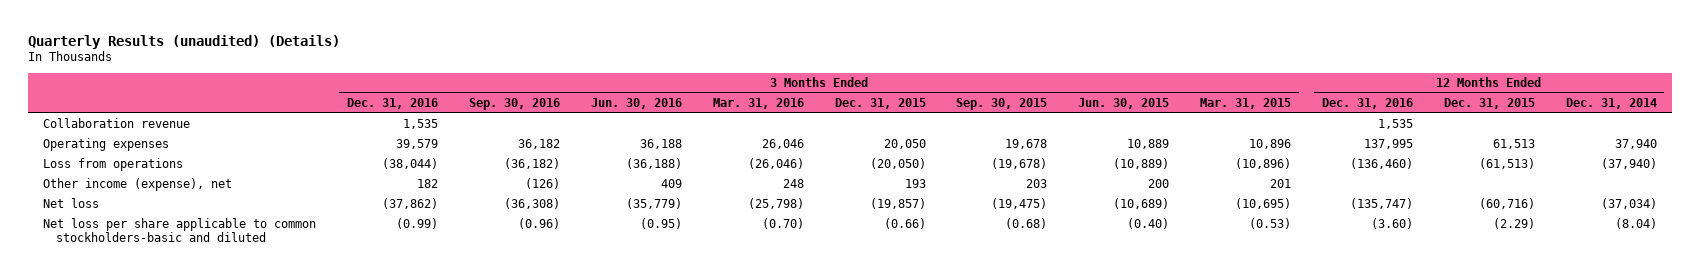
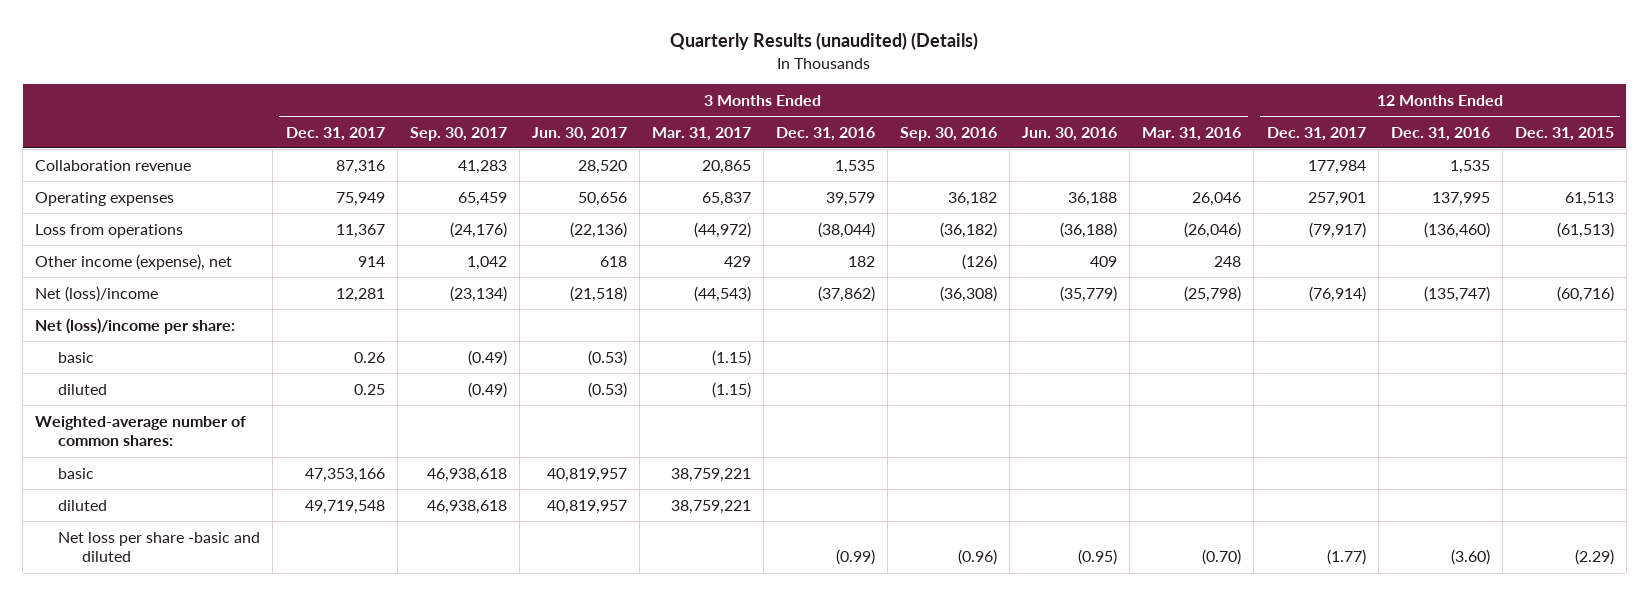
- | 3 Months Ended Dec. 31, 2016 | 3 Months Ended Sep. 30, 2016 | 3 Months Ended Jun. 30, 2016 | 3 Months Ended Mar. 31, 2016 | 3 Months Ended Dec. 31, 2015 | 3 Months Ended Sep. 30, 2015 | 3 Months Ended Jun. 30, 2015 | 3 Months Ended Mar. 31, 2015 | 12 Months Ended Dec. 31, 2016 | 12 Months Ended Dec. 31, 2015 | 12 Months Ended Dec. 31, 2014
+ | 3 Months Ended Dec. 31, 2017 | 3 Months Ended Sep. 30, 2017 | 3 Months Ended Jun. 30, 2017 | 3 Months Ended Mar. 31, 2017 | 3 Months Ended Dec. 31, 2016 | 3 Months Ended Sep. 30, 2016 | 3 Months Ended Jun. 30, 2016 | 3 Months Ended Mar. 31, 2016 | 12 Months Ended Dec. 31, 2017 | 12 Months Ended Dec. 31, 2016 | 12 Months Ended Dec. 31, 2015
- Net loss | (37,862) | (36,308) | (35,779) | (25,798) | (19,857) | (19,475) | (10,689) | (10,695) | (135,747) | (60,716) | (37,034)
- Net loss per share applicable to common stockholders-basic and diluted | (0.99) | (0.96) | (0.95) | (0.70) | (0.66) | (0.68) | (0.40) | (0.53) | (3.60) | (2.29) | (8.04)
+ Net (loss)/income | 12,281 | (23,134) | (21,518) | (44,543) | (37,862) | (36,308) | (35,779) | (25,798) | (76,914) | (135,747) | (60,716)
+ Net (loss)/income per share:
+ basic | 0.26 | (0.49) | (0.53) | (1.15) | | | | | | |
+ diluted | 0.25 | (0.49) | (0.53) | (1.15) | | | | | | |
+ Weighted-average number of common shares:
+ basic | 47,353,166 | 46,938,618 | 40,819,957 | 38,759,221 | | | | | | |
+ diluted | 49,719,548 | 46,938,618 | 40,819,957 | 38,759,221 | | | | | | |
+ Net loss per share -basic and diluted | | | | | (0.99) | (0.96) | (0.95) | (0.70) | (1.77) | (3.60) | (2.29)

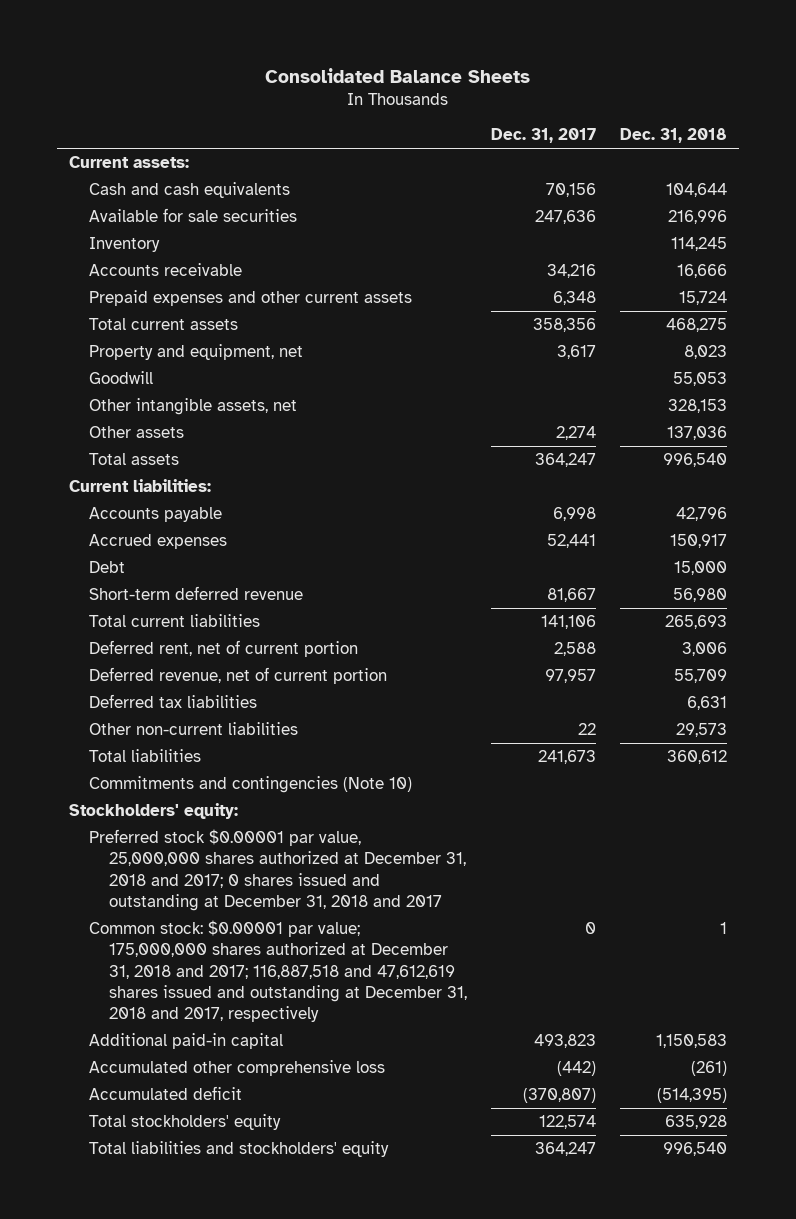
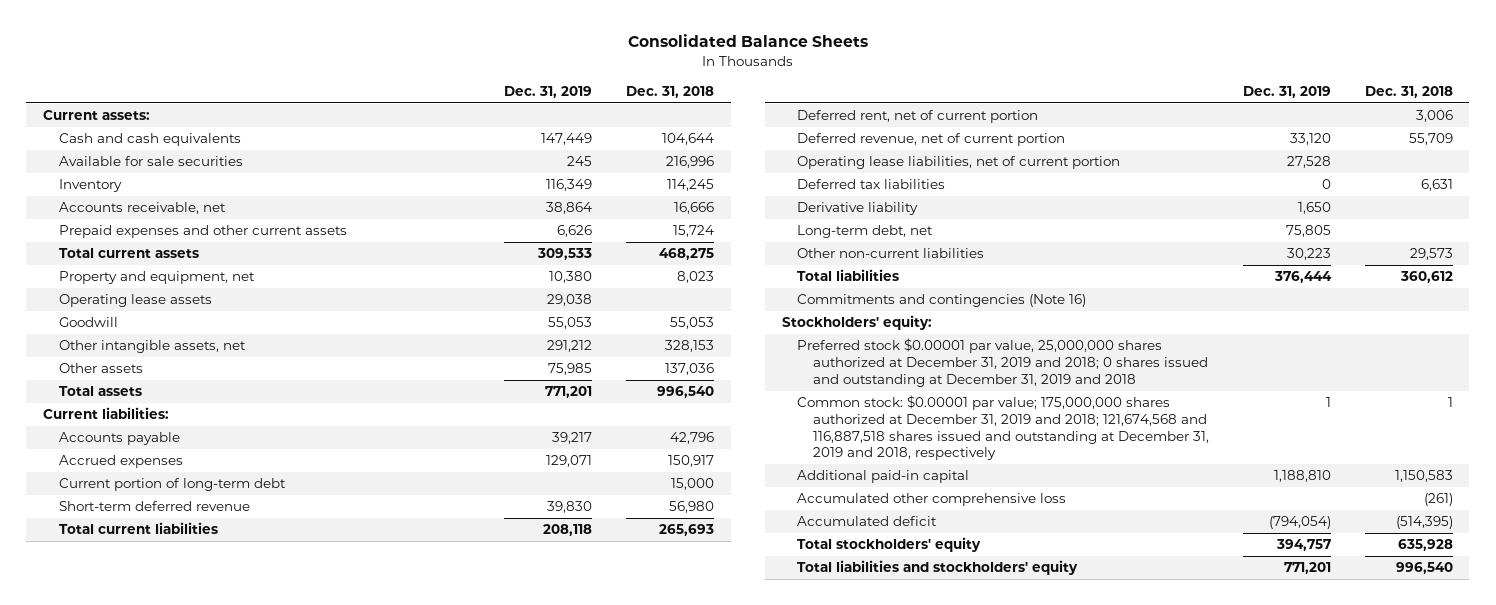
- | Dec. 31, 2017 | Dec. 31, 2018
+ | Dec. 31, 2019 | Dec. 31, 2018
- Accounts receivable | 34,216 | 16,666
+ Accounts receivable, net | 38,864 | 16,666
+ Operating lease assets | 29,038 |
- Debt | | 15,000
+ Current portion of long-term debt | | 15,000
+ Operating lease liabilities, net of current portion | 27,528 |
+ Derivative liability | 1,650 |
+ Long-term debt, net | 75,805 |
- Commitments and contingencies (Note 10)
+ Commitments and contingencies (Note 16)
- Preferred stock $0.00001 par value, 25,000,000 shares authorized at December 31, 2018 and 2017; 0 shares issued and outstanding at December 31, 2018 and 2017
- Common stock: $0.00001 par value; 175,000,000 shares authorized at December 31, 2018 and 2017; 116,887,518 and 47,612,619 shares issued and outstanding at December 31, 2018 and 2017, respectively | 0 | 1
+ Preferred stock $0.00001 par value, 25,000,000 shares authorized at December 31, 2019 and 2018; 0 shares issued and outstanding at December 31, 2019 and 2018
+ Common stock: $0.00001 par value; 175,000,000 shares authorized at December 31, 2019 and 2018; 121,674,568 and 116,887,518 shares issued and outstanding at December 31, 2019 and 2018, respectively | 1 | 1

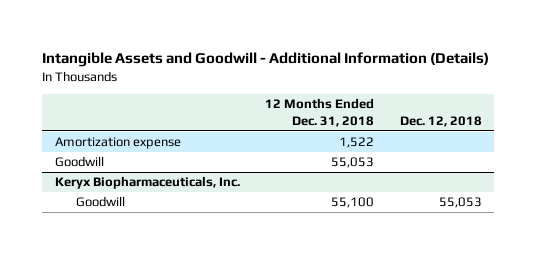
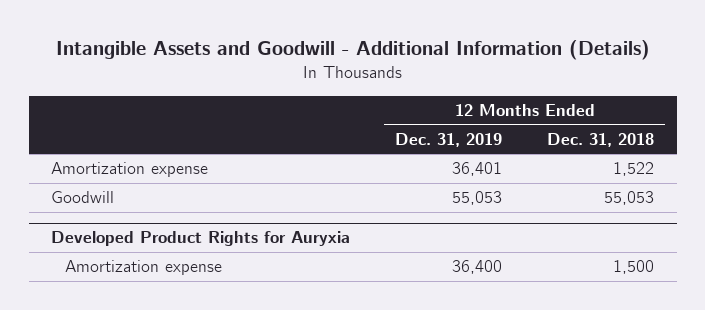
- | 12 Months Ended Dec. 31, 2018 | Dec. 12, 2018
+ | 12 Months Ended Dec. 31, 2019 | 12 Months Ended Dec. 31, 2018
- Keryx Biopharmaceuticals, Inc.
- Goodwill | 55,100 | 55,053
+ Developed Product Rights for Auryxia
+ Amortization expense | 36,400 | 1,500

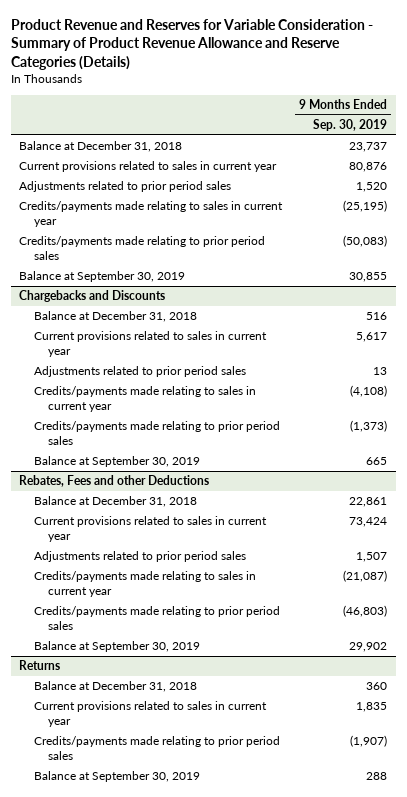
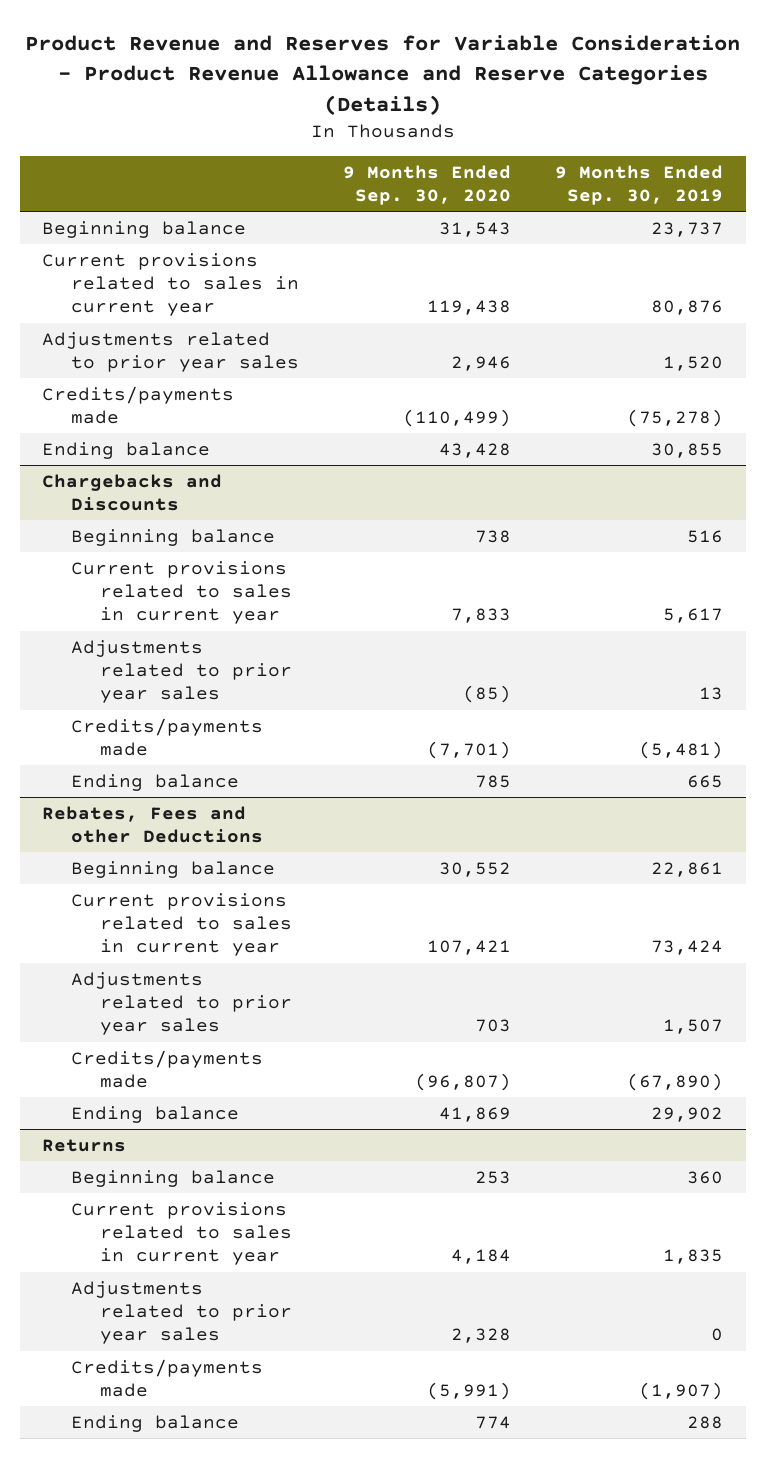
- Product Revenue and Reserves for Variable Consideration - Summary of Product Revenue Allowance and Reserve Categories (Details)
+ Product Revenue and Reserves for Variable Consideration - Product Revenue Allowance and Reserve Categories (Details)
- | 9 Months Ended Sep. 30, 2019
+ | 9 Months Ended Sep. 30, 2020 | 9 Months Ended Sep. 30, 2019
- Balance at December 31, 2018 | 23,737
+ Beginning balance | 31,543 | 23,737
- Adjustments related to prior period sales | 1,520
- Credits/payments made relating to sales in current year | (25,195)
- Credits/payments made relating to prior period sales | (50,083)
- Balance at September 30, 2019 | 30,855
+ Adjustments related to prior year sales | 2,946 | 1,520
+ Credits/payments made | (110,499) | (75,278)
+ Ending balance | 43,428 | 30,855
@ Chargebacks and Discounts
- Balance at December 31, 2018 | 516
+ Beginning balance | 738 | 516
- Adjustments related to prior period sales | 13
- Credits/payments made relating to sales in current year | (4,108)
- Credits/payments made relating to prior period sales | (1,373)
- Balance at September 30, 2019 | 665
+ Adjustments related to prior year sales | (85) | 13
+ Credits/payments made | (7,701) | (5,481)
+ Ending balance | 785 | 665
@ Rebates, Fees and other Deductions
- Balance at December 31, 2018 | 22,861
+ Beginning balance | 30,552 | 22,861
- Adjustments related to prior period sales | 1,507
- Credits/payments made relating to sales in current year | (21,087)
- Credits/payments made relating to prior period sales | (46,803)
- Balance at September 30, 2019 | 29,902
+ Adjustments related to prior year sales | 703 | 1,507
+ Credits/payments made | (96,807) | (67,890)
+ Ending balance | 41,869 | 29,902
@ Returns
- Balance at December 31, 2018 | 360
+ Beginning balance | 253 | 360
- Credits/payments made relating to prior period sales | (1,907)
- Balance at September 30, 2019 | 288
+ Adjustments related to prior year sales | 2,328 | 0
+ Credits/payments made | (5,991) | (1,907)
+ Ending balance | 774 | 288

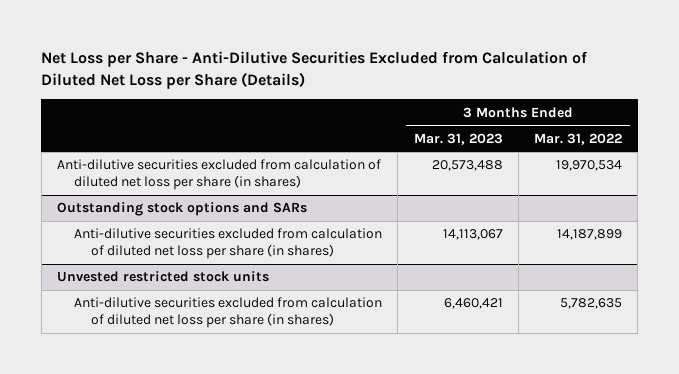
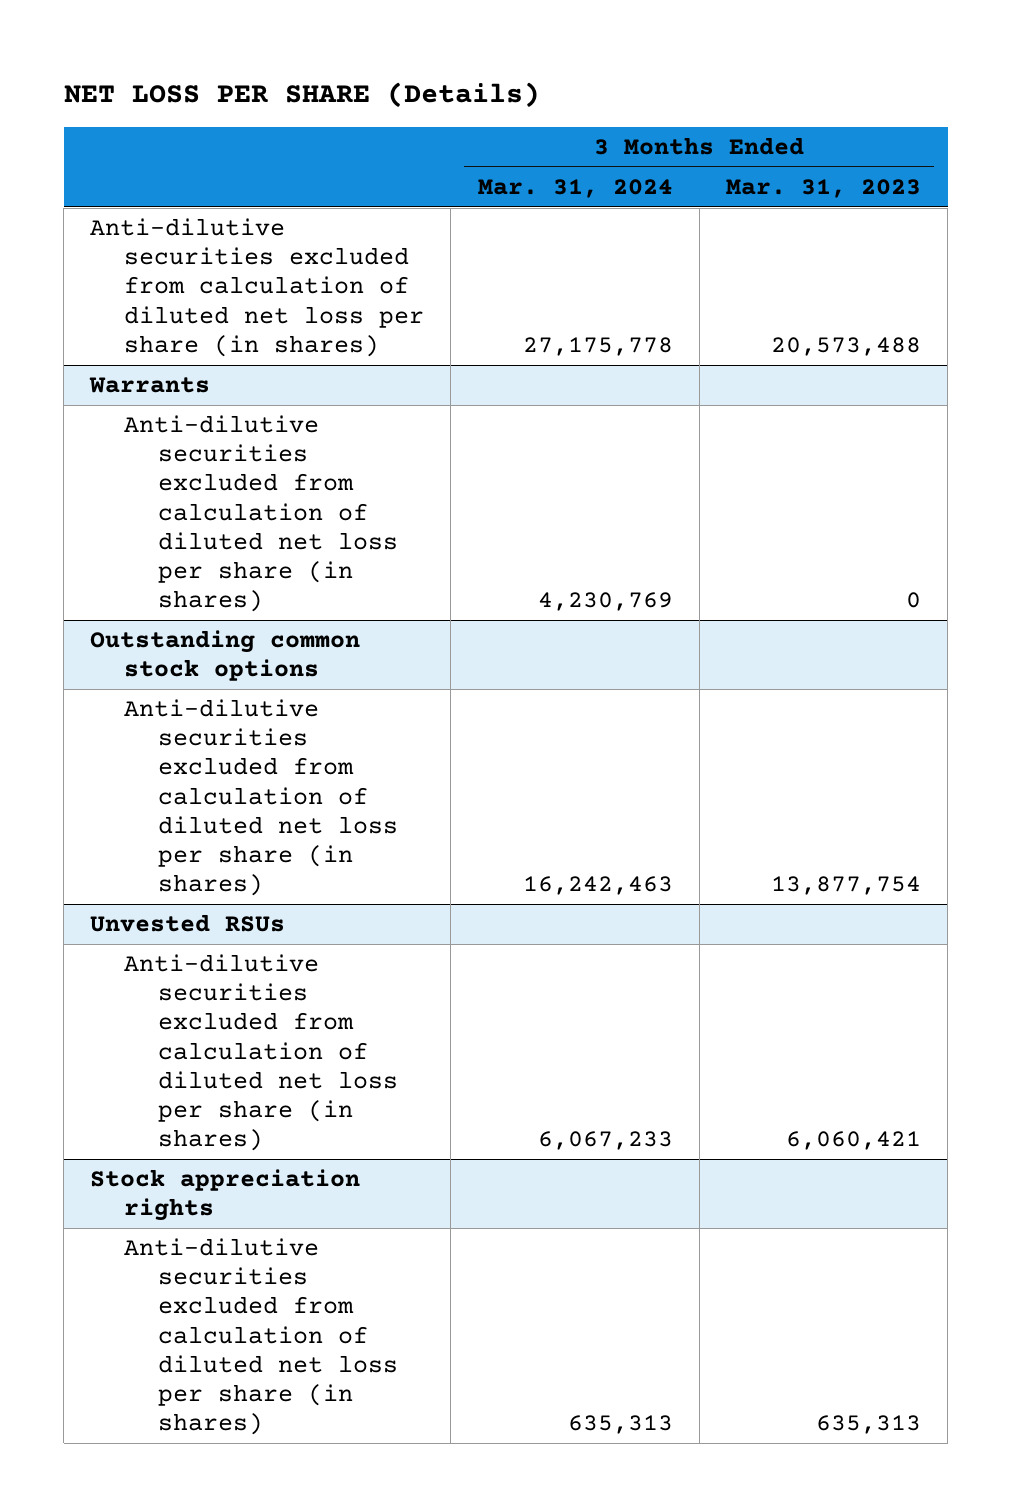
- Net Loss per Share - Anti-Dilutive Securities Excluded from Calculation of Diluted Net Loss per Share (Details)
+ NET LOSS PER SHARE (Details)
- | 3 Months Ended Mar. 31, 2023 | 3 Months Ended Mar. 31, 2022
+ | 3 Months Ended Mar. 31, 2024 | 3 Months Ended Mar. 31, 2023
- Outstanding stock options and SARs
- Anti-dilutive securities excluded from calculation of diluted net loss per share (in shares) | 14,113,067 | 14,187,899
- Unvested restricted stock units
- Anti-dilutive securities excluded from calculation of diluted net loss per share (in shares) | 6,460,421 | 5,782,635
+ Warrants
+ Anti-dilutive securities excluded from calculation of diluted net loss per share (in shares) | 4,230,769 | 0
+ Outstanding common stock options
+ Anti-dilutive securities excluded from calculation of diluted net loss per share (in shares) | 16,242,463 | 13,877,754
+ Unvested RSUs
+ Anti-dilutive securities excluded from calculation of diluted net loss per share (in shares) | 6,067,233 | 6,060,421
+ Stock appreciation rights
+ Anti-dilutive securities excluded from calculation of diluted net loss per share (in shares) | 635,313 | 635,313

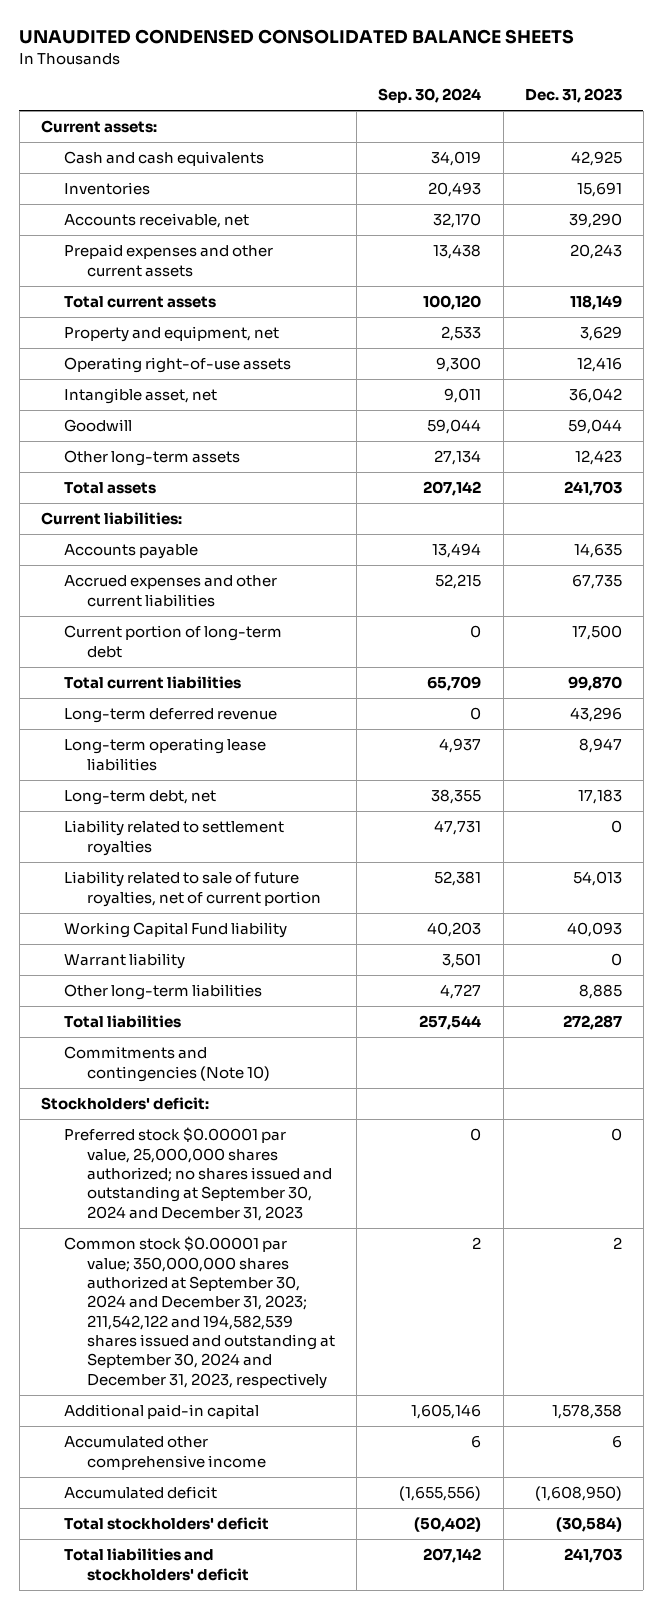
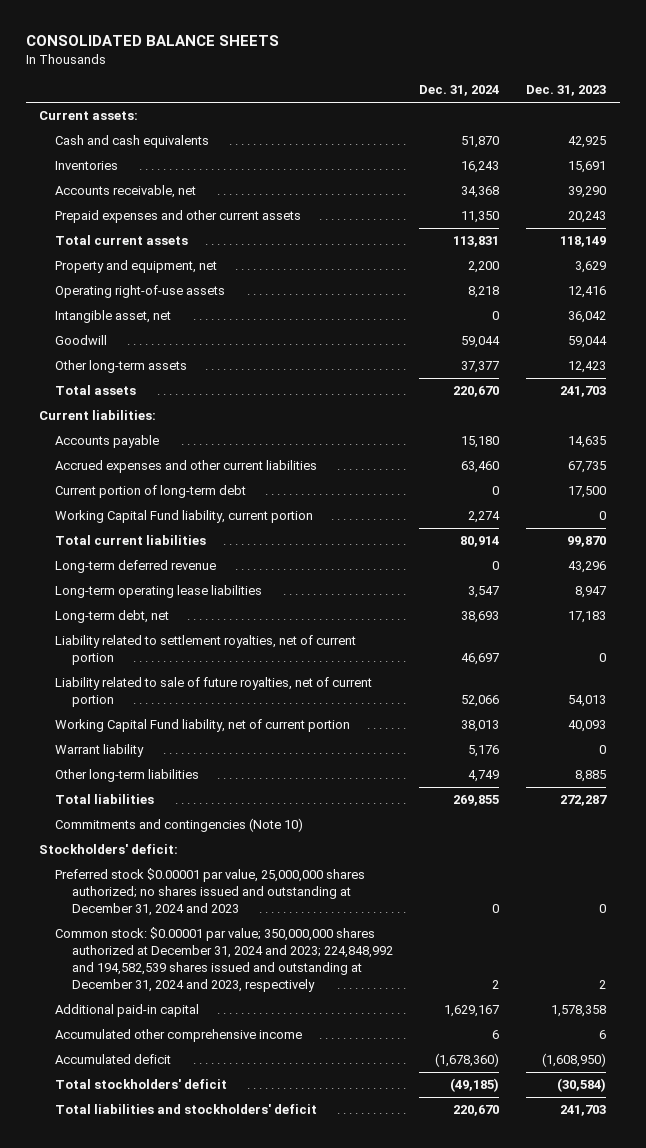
- UNAUDITED CONDENSED CONSOLIDATED BALANCE SHEETS
+ CONSOLIDATED BALANCE SHEETS
- | Sep. 30, 2024 | Dec. 31, 2023
+ | Dec. 31, 2024 | Dec. 31, 2023
+ Working Capital Fund liability, current portion | 2,274 | 0
- Liability related to settlement royalties | 47,731 | 0
+ Liability related to settlement royalties, net of current portion | 46,697 | 0
- Working Capital Fund liability | 40,203 | 40,093
+ Working Capital Fund liability, net of current portion | 38,013 | 40,093
- Preferred stock $0.00001 par value, 25,000,000 shares authorized; no shares issued and outstanding at September 30, 2024 and December 31, 2023 | 0 | 0
- Common stock $0.00001 par value; 350,000,000 shares authorized at September 30, 2024 and December 31, 2023; 211,542,122 and 194,582,539 shares issued and outstanding at September 30, 2024 and December 31, 2023, respectively | 2 | 2
+ Preferred stock $0.00001 par value, 25,000,000 shares authorized; no shares issued and outstanding at December 31, 2024 and 2023 | 0 | 0
+ Common stock: $0.00001 par value; 350,000,000 shares authorized at December 31, 2024 and 2023; 224,848,992 and 194,582,539 shares issued and outstanding at December 31, 2024 and 2023, respectively | 2 | 2

